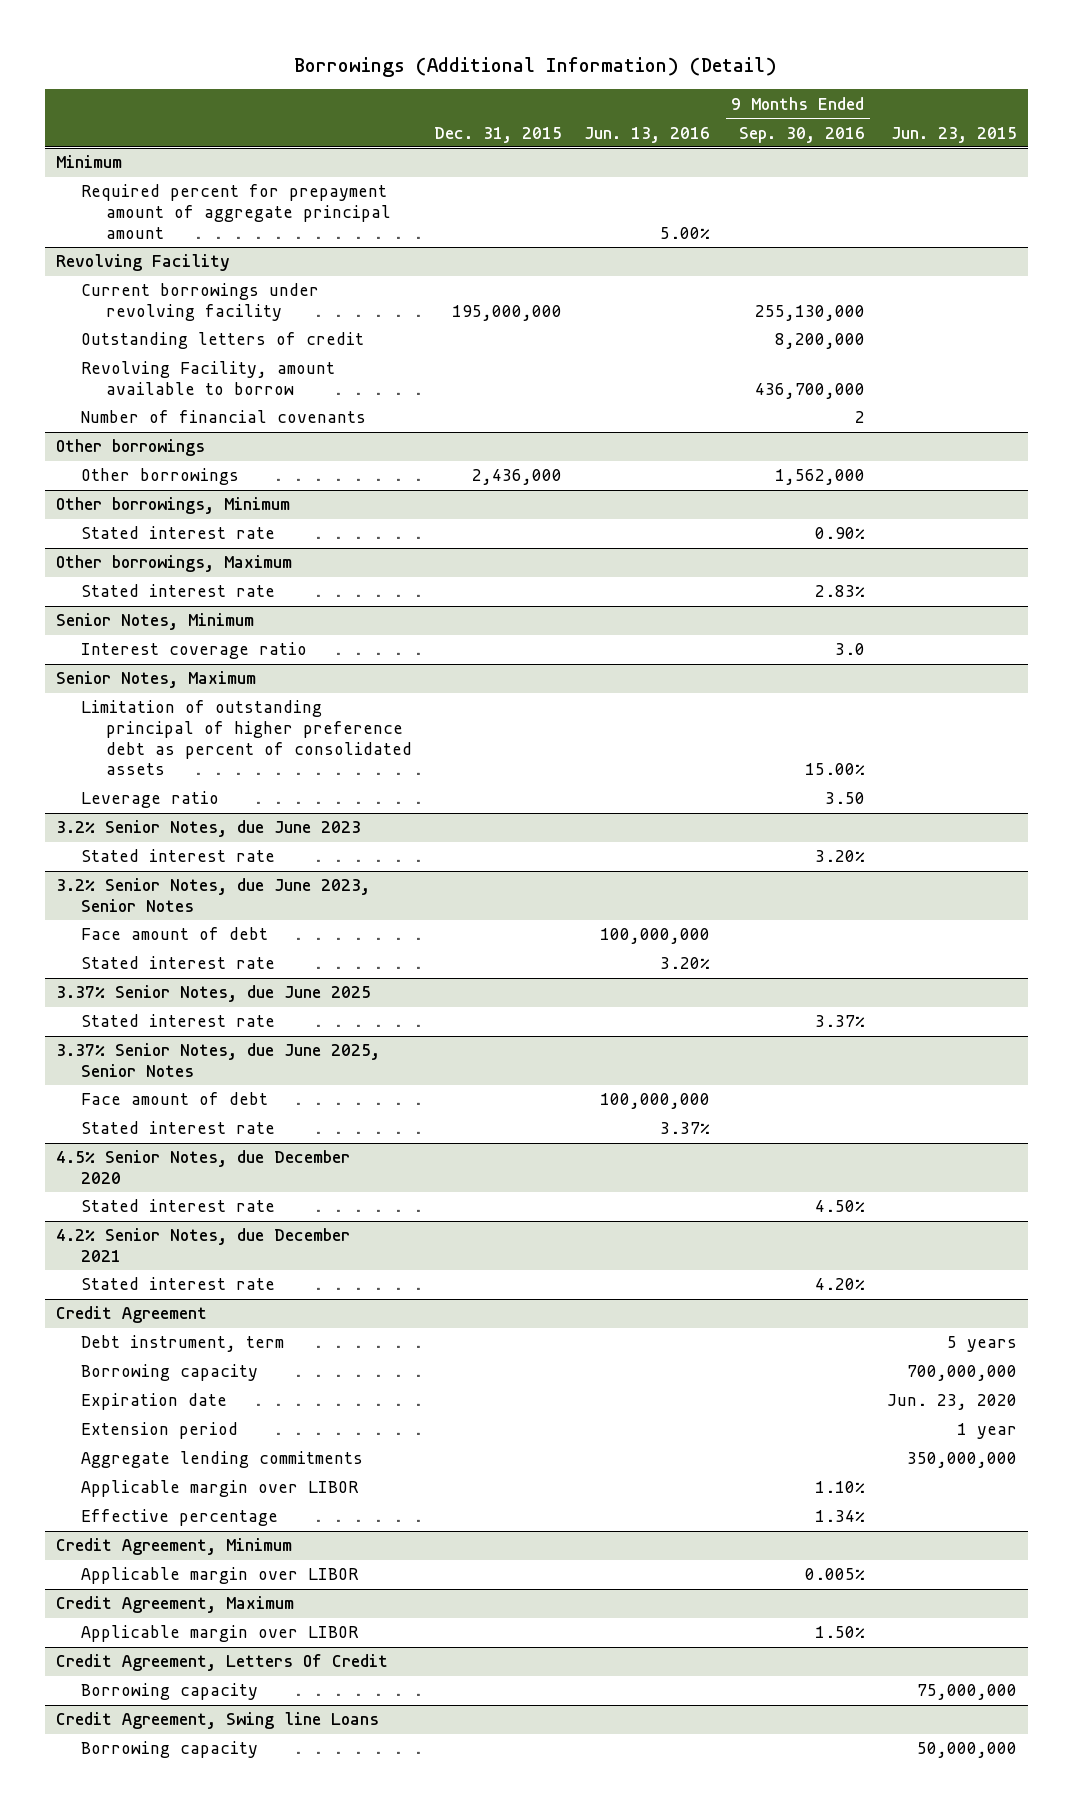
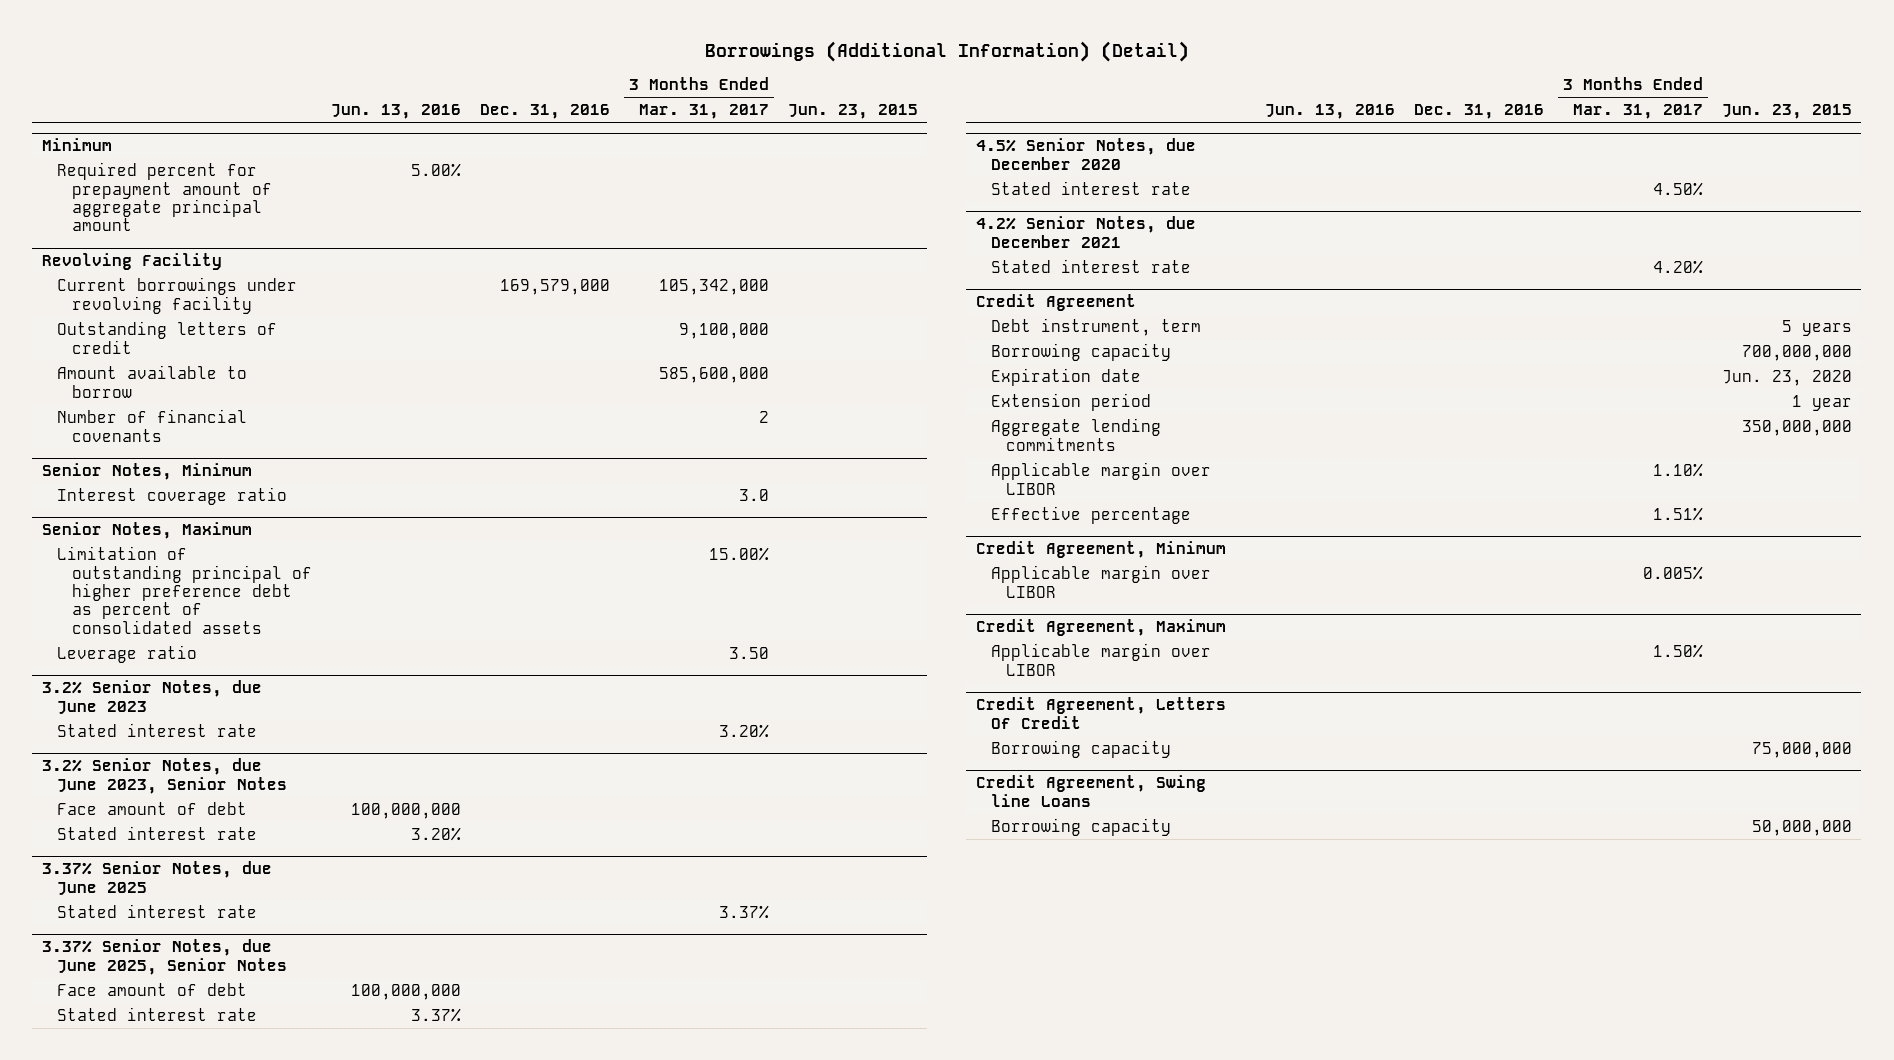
- | Dec. 31, 2015 | Jun. 13, 2016 | 9 Months Ended Sep. 30, 2016 | Jun. 23, 2015
+ | Jun. 13, 2016 | Dec. 31, 2016 | 3 Months Ended Mar. 31, 2017 | Jun. 23, 2015
@ Revolving Facility
- Revolving Facility, amount available to borrow | | | 436,700,000 |
+ Amount available to borrow | | | 585,600,000 |
- Other borrowings
- Other borrowings | 2,436,000 | | 1,562,000 |
- Other borrowings, Minimum
- Stated interest rate | | | 0.90% |
- Other borrowings, Maximum
- Stated interest rate | | | 2.83% |

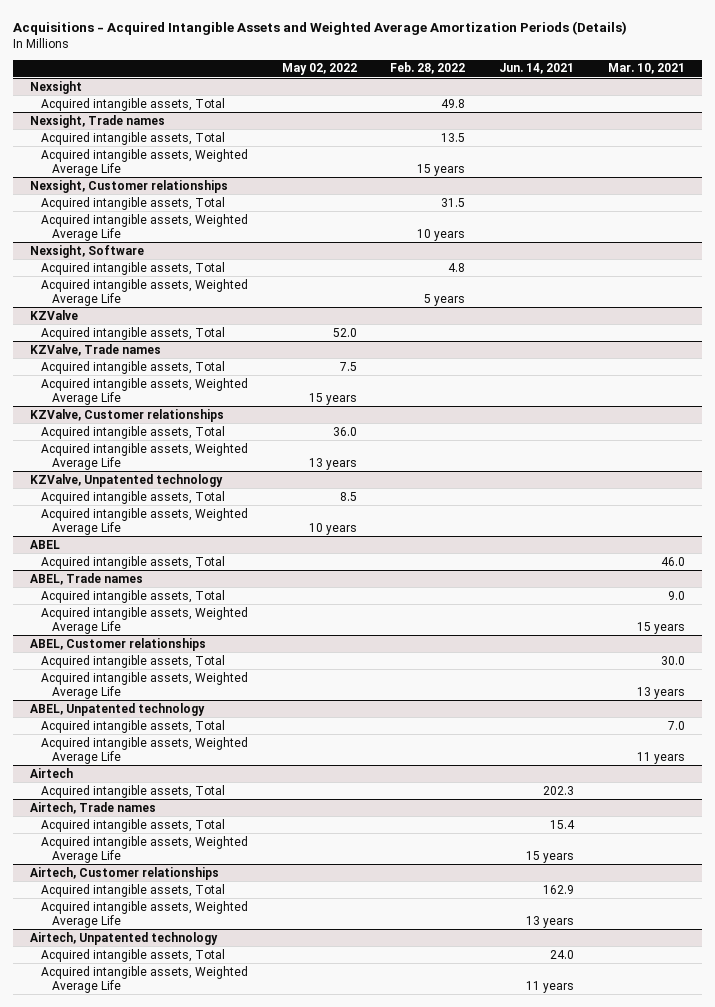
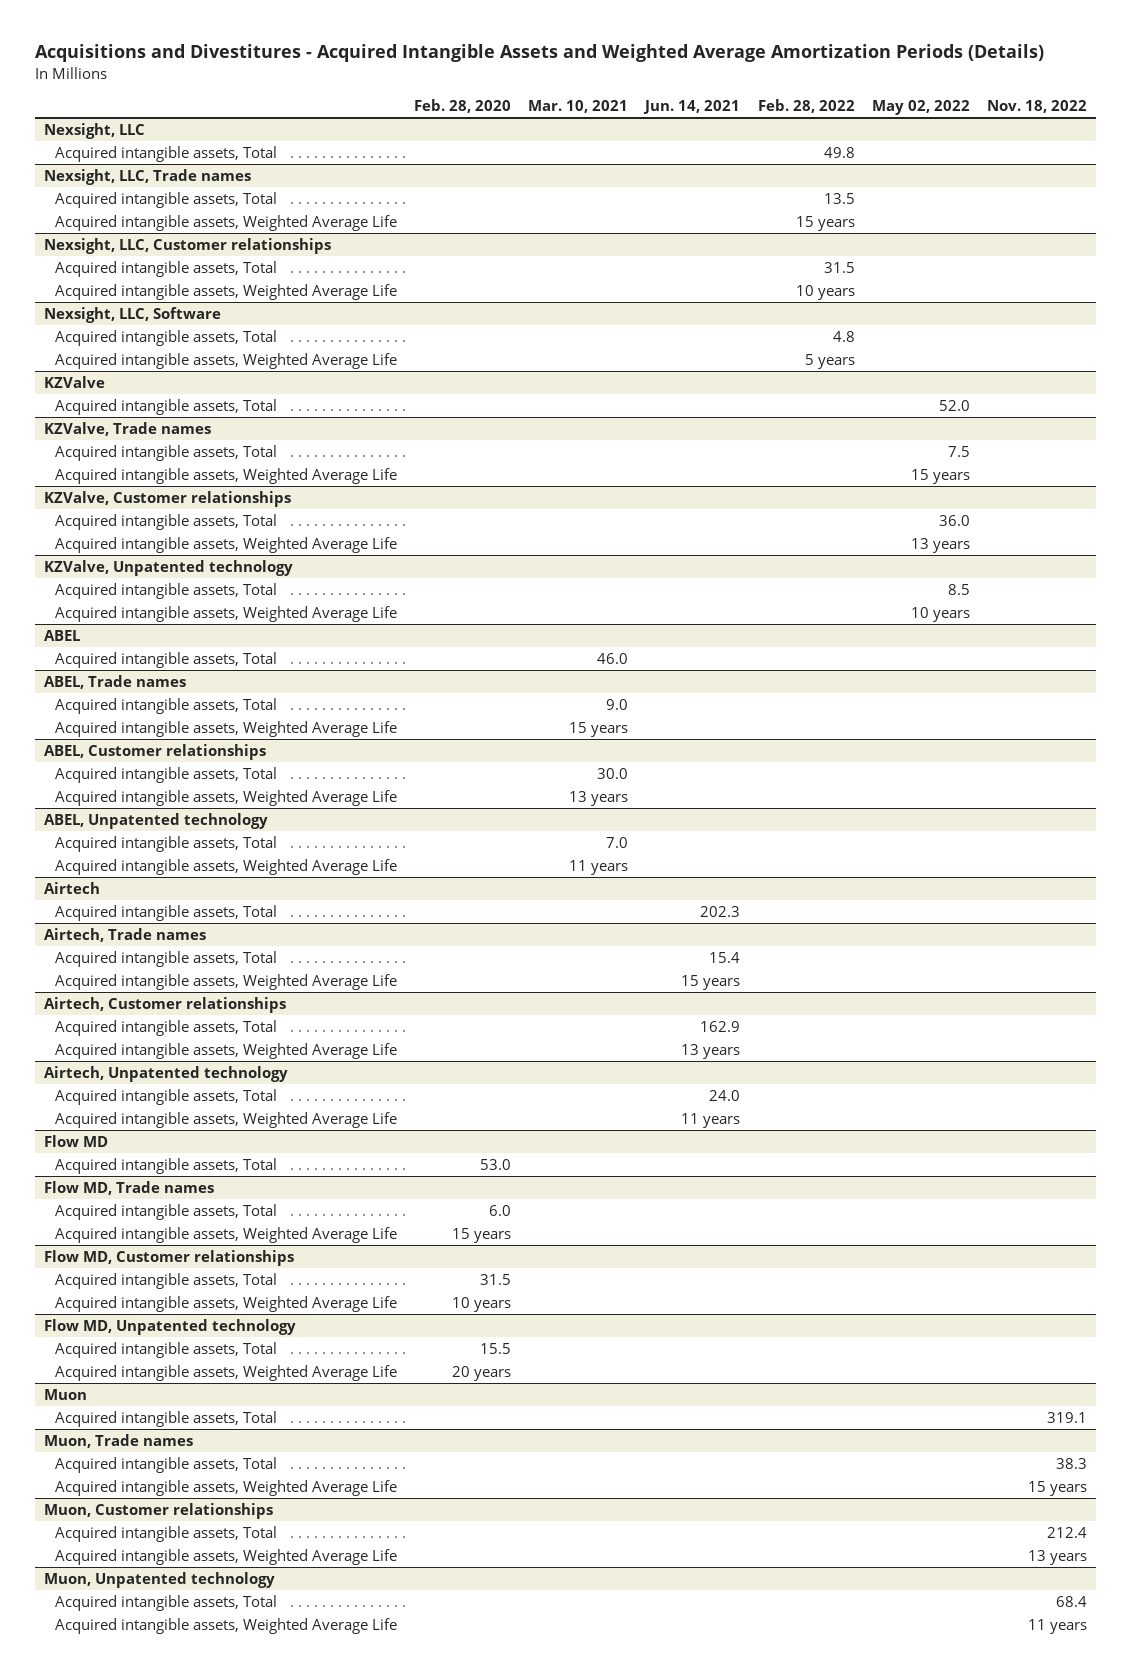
- Acquisitions - Acquired Intangible Assets and Weighted Average Amortization Periods (Details)
+ Acquisitions and Divestitures - Acquired Intangible Assets and Weighted Average Amortization Periods (Details)
- | May 02, 2022 | Feb. 28, 2022 | Jun. 14, 2021 | Mar. 10, 2021
+ | Feb. 28, 2020 | Mar. 10, 2021 | Jun. 14, 2021 | Feb. 28, 2022 | May 02, 2022 | Nov. 18, 2022
- Nexsight
+ Nexsight, LLC
- Nexsight, Trade names
+ Nexsight, LLC, Trade names
- Nexsight, Customer relationships
+ Nexsight, LLC, Customer relationships
- Nexsight, Software
+ Nexsight, LLC, Software
+ Flow MD
+ Acquired intangible assets, Total | 53.0 | | | | |
+ Flow MD, Trade names
+ Acquired intangible assets, Total | 6.0 | | | | |
+ Acquired intangible assets, Weighted Average Life | 15 years | | | | |
+ Flow MD, Customer relationships
+ Acquired intangible assets, Total | 31.5 | | | | |
+ Acquired intangible assets, Weighted Average Life | 10 years | | | | |
+ Flow MD, Unpatented technology
+ Acquired intangible assets, Total | 15.5 | | | | |
+ Acquired intangible assets, Weighted Average Life | 20 years | | | | |
+ Muon
+ Acquired intangible assets, Total | | | | | | 319.1
+ Muon, Trade names
+ Acquired intangible assets, Total | | | | | | 38.3
+ Acquired intangible assets, Weighted Average Life | | | | | | 15 years
+ Muon, Customer relationships
+ Acquired intangible assets, Total | | | | | | 212.4
+ Acquired intangible assets, Weighted Average Life | | | | | | 13 years
+ Muon, Unpatented technology
+ Acquired intangible assets, Total | | | | | | 68.4
+ Acquired intangible assets, Weighted Average Life | | | | | | 11 years

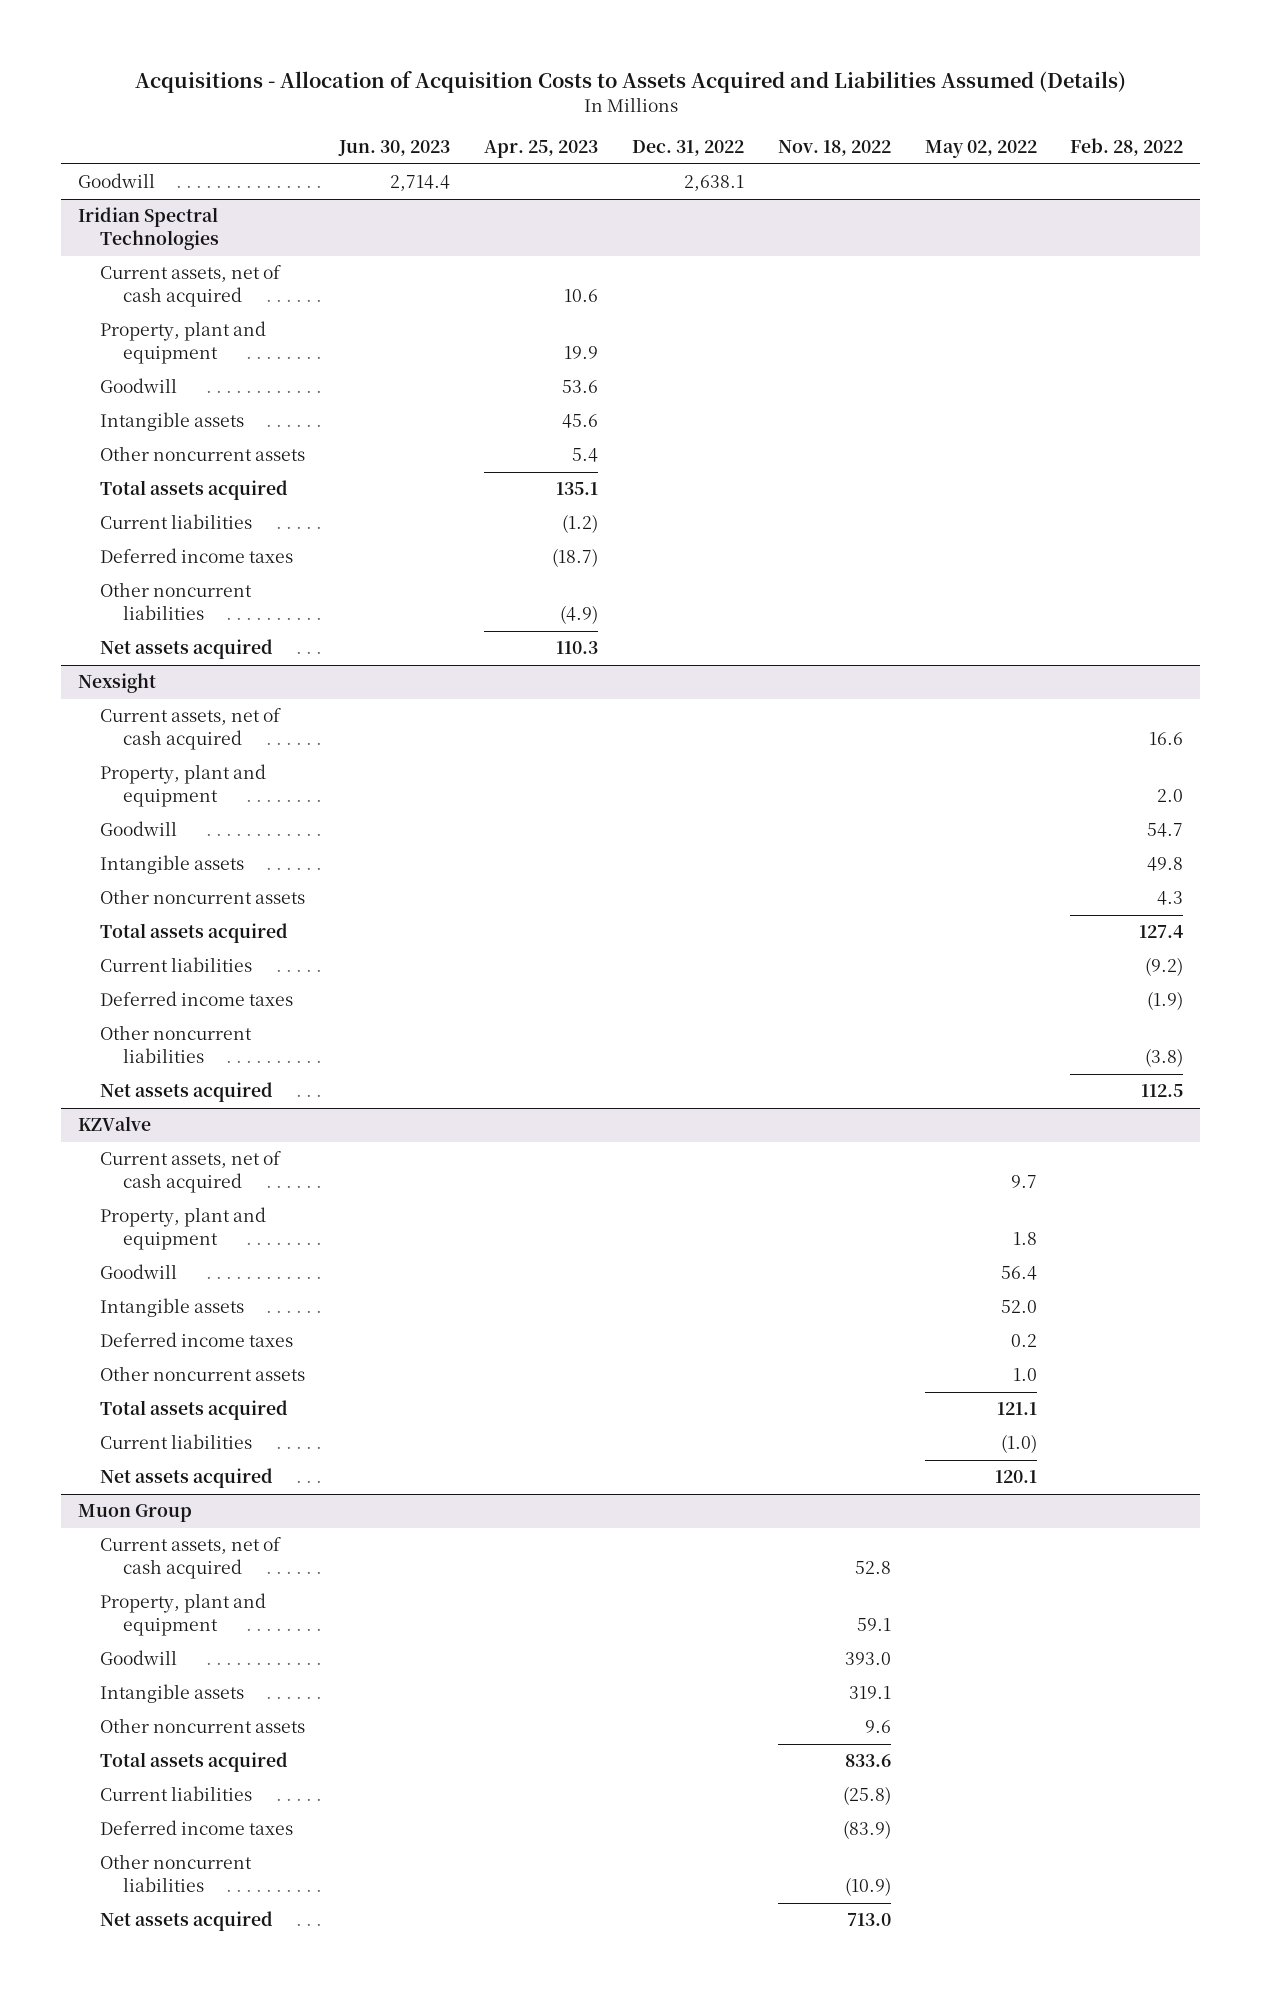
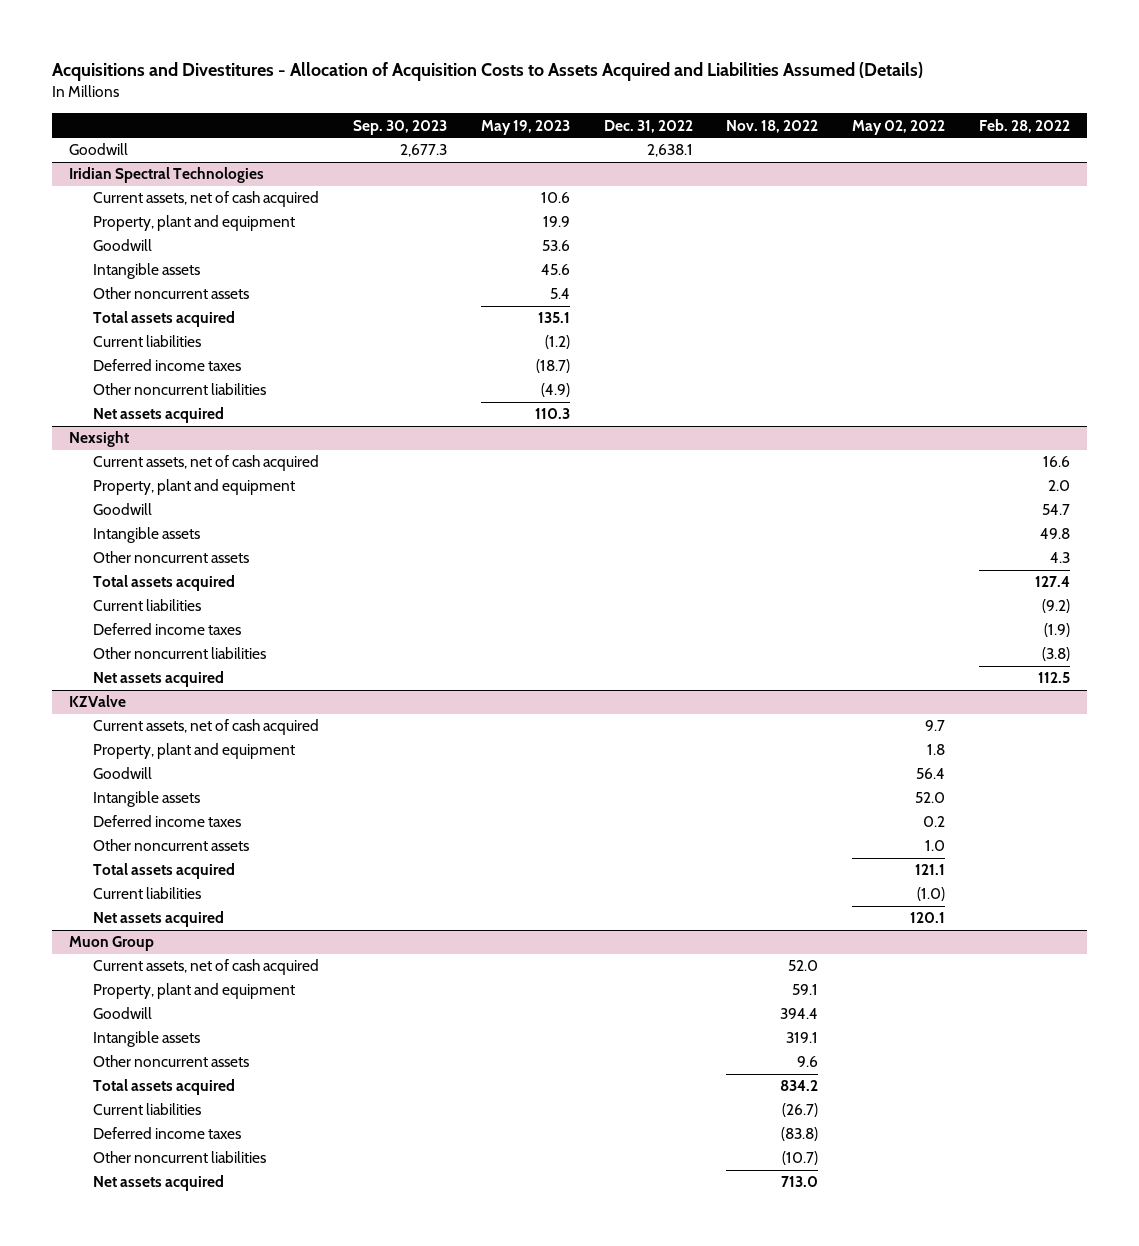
- Acquisitions - Allocation of Acquisition Costs to Assets Acquired and Liabilities Assumed (Details)
+ Acquisitions and Divestitures - Allocation of Acquisition Costs to Assets Acquired and Liabilities Assumed (Details)
- | Jun. 30, 2023 | Apr. 25, 2023 | Dec. 31, 2022 | Nov. 18, 2022 | May 02, 2022 | Feb. 28, 2022
+ | Sep. 30, 2023 | May 19, 2023 | Dec. 31, 2022 | Nov. 18, 2022 | May 02, 2022 | Feb. 28, 2022
@ Muon Group
- Current assets, net of cash acquired | | | | 52.8 | |
+ Current assets, net of cash acquired | | | | 52.0 | |
- Goodwill | | | | 393.0 | |
+ Goodwill | | | | 394.4 | |
- Total assets acquired | | | | 833.6 | |
- Current liabilities | | | | (25.8) | |
- Deferred income taxes | | | | (83.9) | |
- Other noncurrent liabilities | | | | (10.9) | |
+ Total assets acquired | | | | 834.2 | |
+ Current liabilities | | | | (26.7) | |
+ Deferred income taxes | | | | (83.8) | |
+ Other noncurrent liabilities | | | | (10.7) | |

